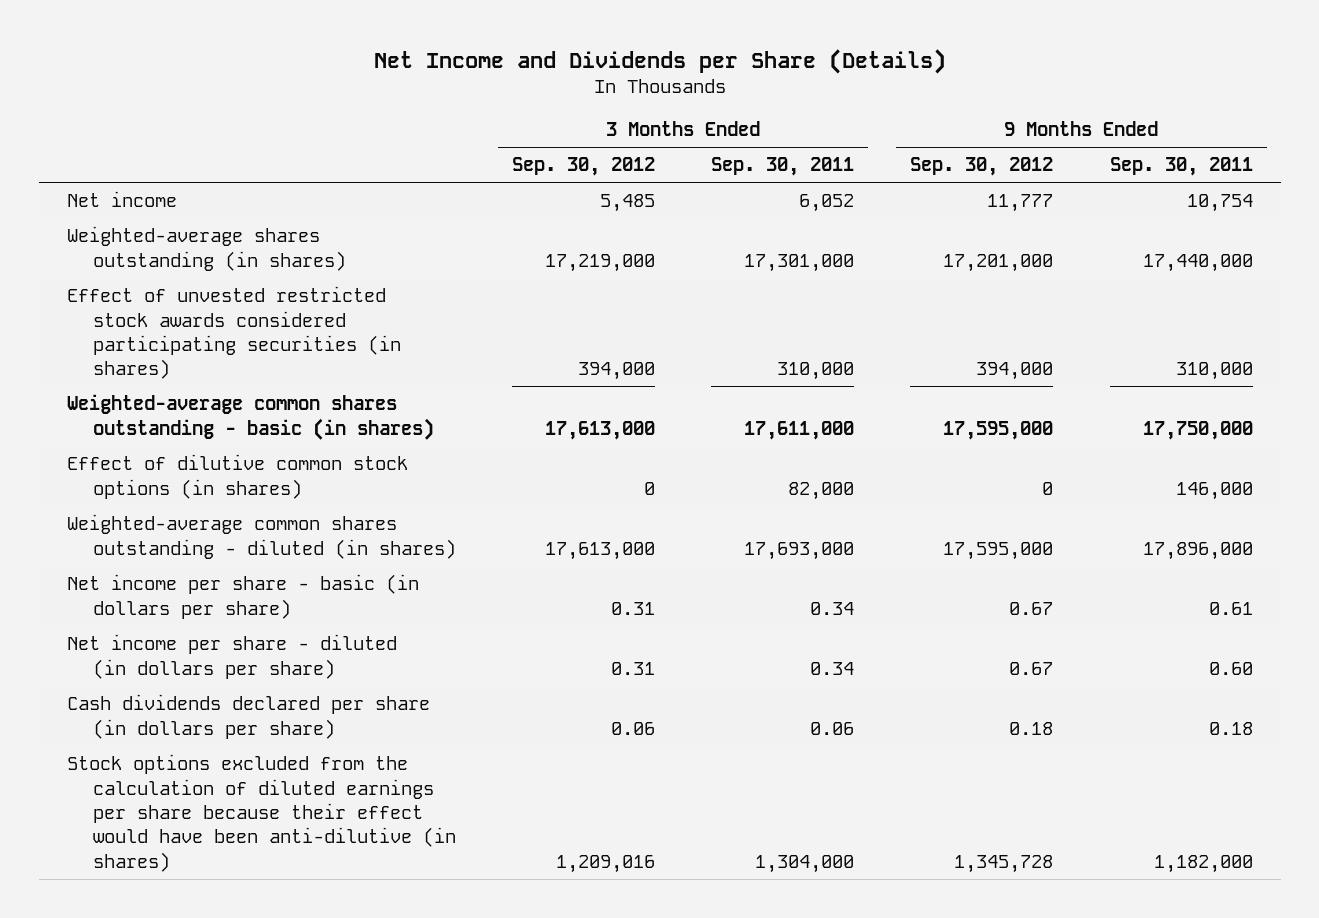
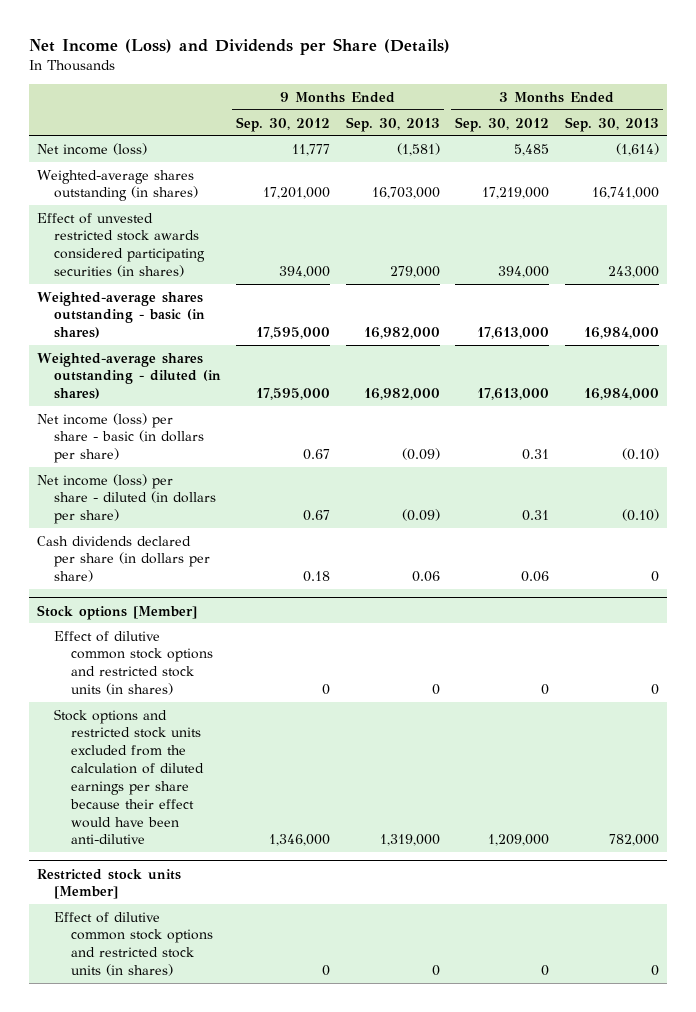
- Net Income and Dividends per Share (Details)
+ Net Income (Loss) and Dividends per Share (Details)
- | 3 Months Ended Sep. 30, 2012 | 3 Months Ended Sep. 30, 2011 | 9 Months Ended Sep. 30, 2012 | 9 Months Ended Sep. 30, 2011
+ | 9 Months Ended Sep. 30, 2012 | 9 Months Ended Sep. 30, 2013 | 3 Months Ended Sep. 30, 2012 | 3 Months Ended Sep. 30, 2013
- Net income | 5,485 | 6,052 | 11,777 | 10,754
+ Net income (loss) | 11,777 | (1,581) | 5,485 | (1,614)
- Weighted-average common shares outstanding - basic (in shares) | 17,613,000 | 17,611,000 | 17,595,000 | 17,750,000
- Effect of dilutive common stock options (in shares) | 0 | 82,000 | 0 | 146,000
- Weighted-average common shares outstanding - diluted (in shares) | 17,613,000 | 17,693,000 | 17,595,000 | 17,896,000
- Net income per share - basic (in dollars per share) | 0.31 | 0.34 | 0.67 | 0.61
- Net income per share - diluted (in dollars per share) | 0.31 | 0.34 | 0.67 | 0.60
+ Weighted-average shares outstanding - basic (in shares) | 17,595,000 | 16,982,000 | 17,613,000 | 16,984,000
+ Weighted-average shares outstanding - diluted (in shares) | 17,595,000 | 16,982,000 | 17,613,000 | 16,984,000
+ Net income (loss) per share - basic (in dollars per share) | 0.67 | (0.09) | 0.31 | (0.10)
+ Net income (loss) per share - diluted (in dollars per share) | 0.67 | (0.09) | 0.31 | (0.10)
- Stock options excluded from the calculation of diluted earnings per share because their effect would have been anti-dilutive (in shares) | 1,209,016 | 1,304,000 | 1,345,728 | 1,182,000
+ Stock options [Member]
+ Effect of dilutive common stock options and restricted stock units (in shares) | 0 | 0 | 0 | 0
+ Stock options and restricted stock units excluded from the calculation of diluted earnings per share because their effect would have been anti-dilutive | 1,346,000 | 1,319,000 | 1,209,000 | 782,000
+ Restricted stock units [Member]
+ Effect of dilutive common stock options and restricted stock units (in shares) | 0 | 0 | 0 | 0

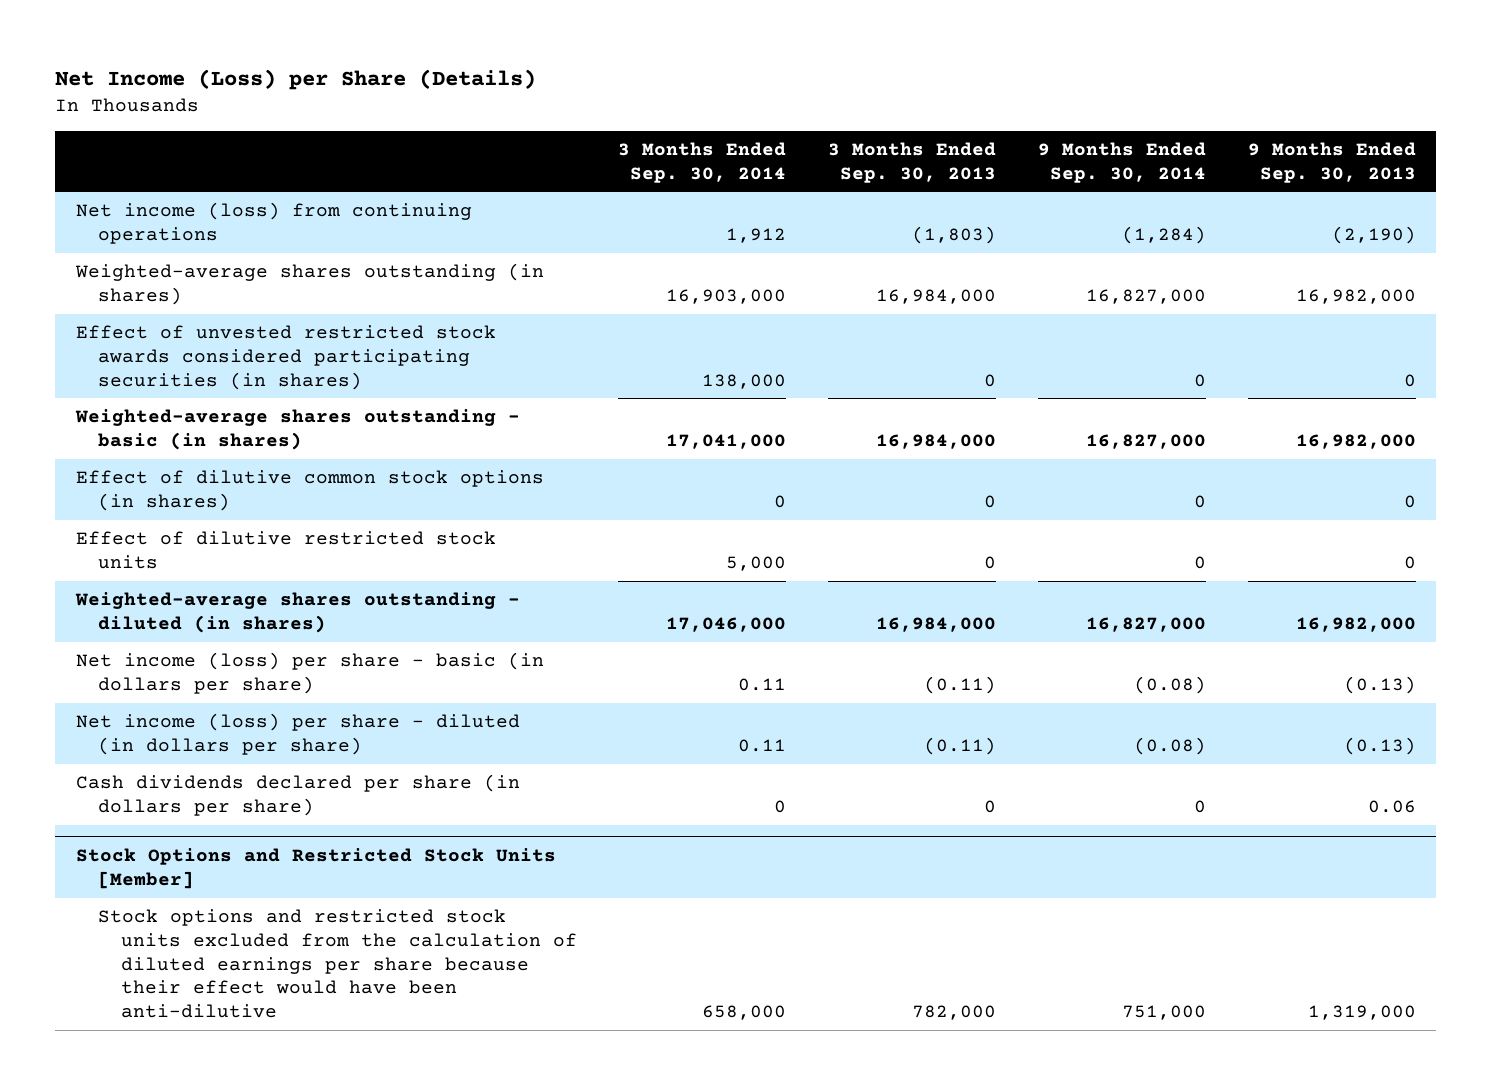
- Net Income (Loss) and Dividends per Share (Details)
+ Net Income (Loss) per Share (Details)
- | 9 Months Ended Sep. 30, 2012 | 9 Months Ended Sep. 30, 2013 | 3 Months Ended Sep. 30, 2012 | 3 Months Ended Sep. 30, 2013
+ | 3 Months Ended Sep. 30, 2014 | 3 Months Ended Sep. 30, 2013 | 9 Months Ended Sep. 30, 2014 | 9 Months Ended Sep. 30, 2013
- Net income (loss) | 11,777 | (1,581) | 5,485 | (1,614)
- Weighted-average shares outstanding (in shares) | 17,201,000 | 16,703,000 | 17,219,000 | 16,741,000
- Effect of unvested restricted stock awards considered participating securities (in shares) | 394,000 | 279,000 | 394,000 | 243,000
+ Net income (loss) from continuing operations | 1,912 | (1,803) | (1,284) | (2,190)
+ Weighted-average shares outstanding (in shares) | 16,903,000 | 16,984,000 | 16,827,000 | 16,982,000
+ Effect of unvested restricted stock awards considered participating securities (in shares) | 138,000 | 0 | 0 | 0
+ Effect of dilutive common stock options (in shares) | 0 | 0 | 0 | 0
+ Effect of dilutive restricted stock units | 5,000 | 0 | 0 | 0
- Net income (loss) per share - basic (in dollars per share) | 0.67 | (0.09) | 0.31 | (0.10)
- Net income (loss) per share - diluted (in dollars per share) | 0.67 | (0.09) | 0.31 | (0.10)
+ Net income (loss) per share - basic (in dollars per share) | 0.11 | (0.11) | (0.08) | (0.13)
+ Net income (loss) per share - diluted (in dollars per share) | 0.11 | (0.11) | (0.08) | (0.13)
- Stock options [Member]
- Effect of dilutive common stock options and restricted stock units (in shares) | 0 | 0 | 0 | 0
+ Stock Options and Restricted Stock Units [Member]
- Restricted stock units [Member]
- Effect of dilutive common stock options and restricted stock units (in shares) | 0 | 0 | 0 | 0

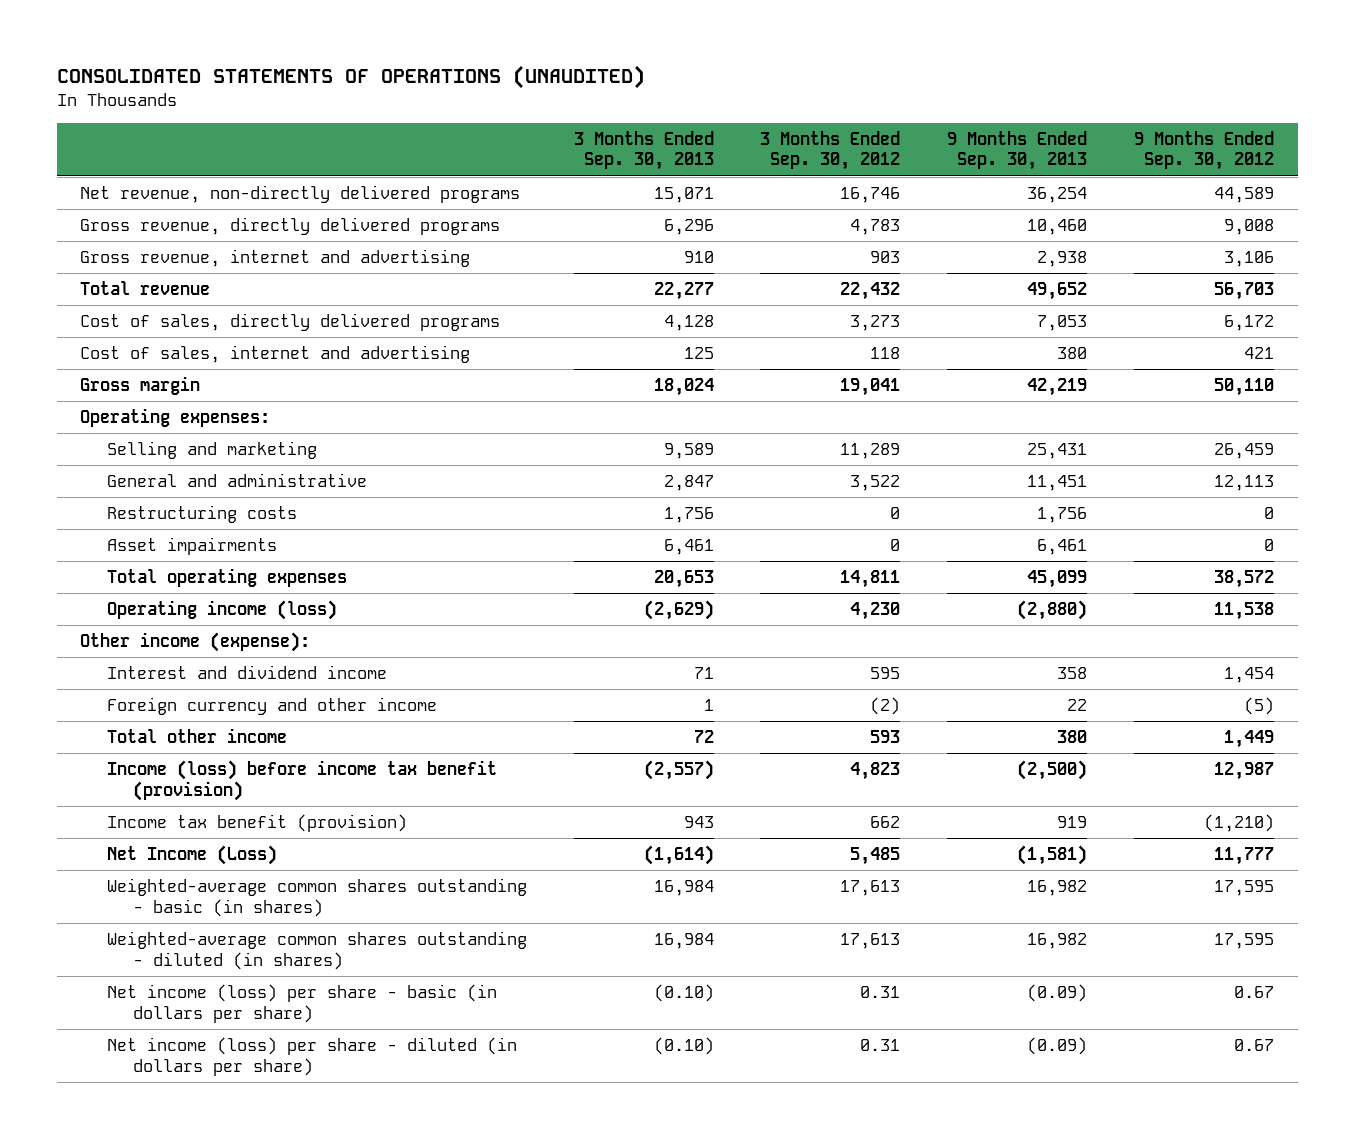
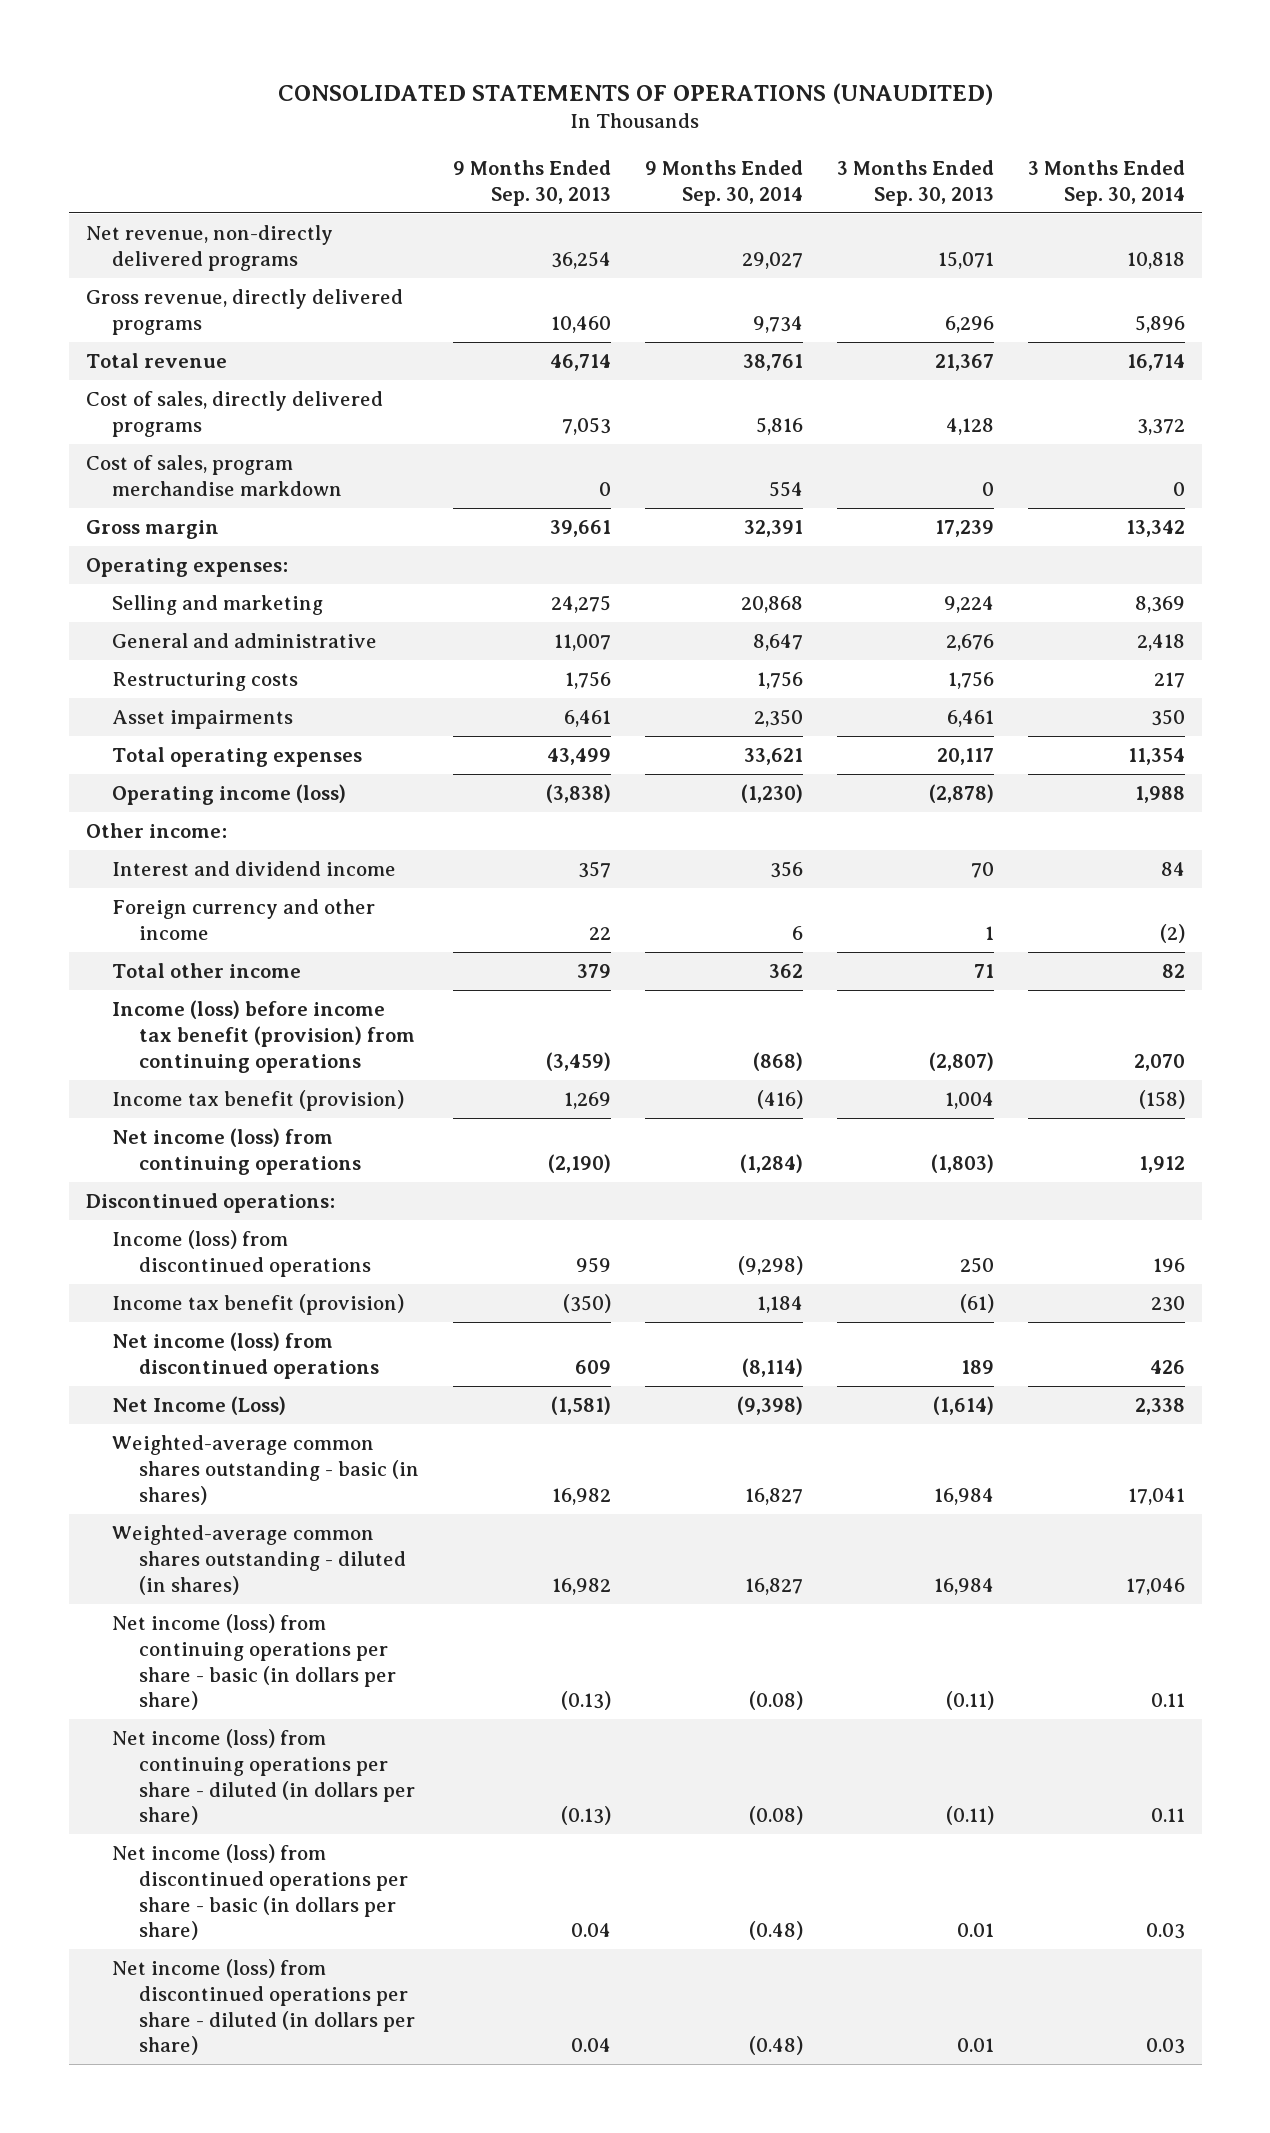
- | 3 Months Ended Sep. 30, 2013 | 3 Months Ended Sep. 30, 2012 | 9 Months Ended Sep. 30, 2013 | 9 Months Ended Sep. 30, 2012
+ | 9 Months Ended Sep. 30, 2013 | 9 Months Ended Sep. 30, 2014 | 3 Months Ended Sep. 30, 2013 | 3 Months Ended Sep. 30, 2014
- Gross revenue, internet and advertising | 910 | 903 | 2,938 | 3,106
- Total revenue | 22,277 | 22,432 | 49,652 | 56,703
+ Total revenue | 46,714 | 38,761 | 21,367 | 16,714
- Cost of sales, internet and advertising | 125 | 118 | 380 | 421
- Gross margin | 18,024 | 19,041 | 42,219 | 50,110
+ Cost of sales, program merchandise markdown | 0 | 554 | 0 | 0
+ Gross margin | 39,661 | 32,391 | 17,239 | 13,342
- Selling and marketing | 9,589 | 11,289 | 25,431 | 26,459
- General and administrative | 2,847 | 3,522 | 11,451 | 12,113
+ Selling and marketing | 24,275 | 20,868 | 9,224 | 8,369
+ General and administrative | 11,007 | 8,647 | 2,676 | 2,418
- Total operating expenses | 20,653 | 14,811 | 45,099 | 38,572
- Operating income (loss) | (2,629) | 4,230 | (2,880) | 11,538
- Other income (expense):
- Interest and dividend income | 71 | 595 | 358 | 1,454
+ Total operating expenses | 43,499 | 33,621 | 20,117 | 11,354
+ Operating income (loss) | (3,838) | (1,230) | (2,878) | 1,988
+ Other income:
+ Interest and dividend income | 357 | 356 | 70 | 84
- Total other income | 72 | 593 | 380 | 1,449
- Income (loss) before income tax benefit (provision) | (2,557) | 4,823 | (2,500) | 12,987
- Income tax benefit (provision) | 943 | 662 | 919 | (1,210)
+ Total other income | 379 | 362 | 71 | 82
+ Income (loss) before income tax benefit (provision) from continuing operations | (3,459) | (868) | (2,807) | 2,070
+ Income tax benefit (provision) | 1,269 | (416) | 1,004 | (158)
+ Net income (loss) from continuing operations | (2,190) | (1,284) | (1,803) | 1,912
+ Discontinued operations:
+ Income (loss) from discontinued operations | 959 | (9,298) | 250 | 196
+ Income tax benefit (provision) | (350) | 1,184 | (61) | 230
+ Net income (loss) from discontinued operations | 609 | (8,114) | 189 | 426
- Net income (loss) per share - basic (in dollars per share) | (0.10) | 0.31 | (0.09) | 0.67
- Net income (loss) per share - diluted (in dollars per share) | (0.10) | 0.31 | (0.09) | 0.67
+ Net income (loss) from continuing operations per share - basic (in dollars per share) | (0.13) | (0.08) | (0.11) | 0.11
+ Net income (loss) from continuing operations per share - diluted (in dollars per share) | (0.13) | (0.08) | (0.11) | 0.11
+ Net income (loss) from discontinued operations per share - basic (in dollars per share) | 0.04 | (0.48) | 0.01 | 0.03
+ Net income (loss) from discontinued operations per share - diluted (in dollars per share) | 0.04 | (0.48) | 0.01 | 0.03

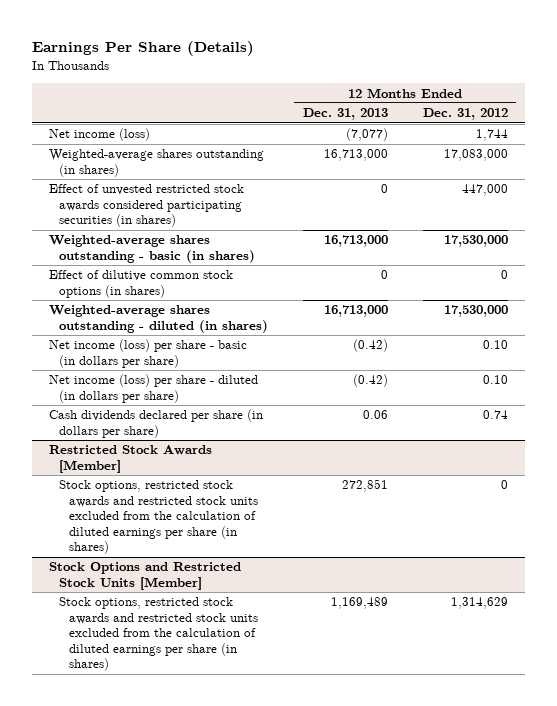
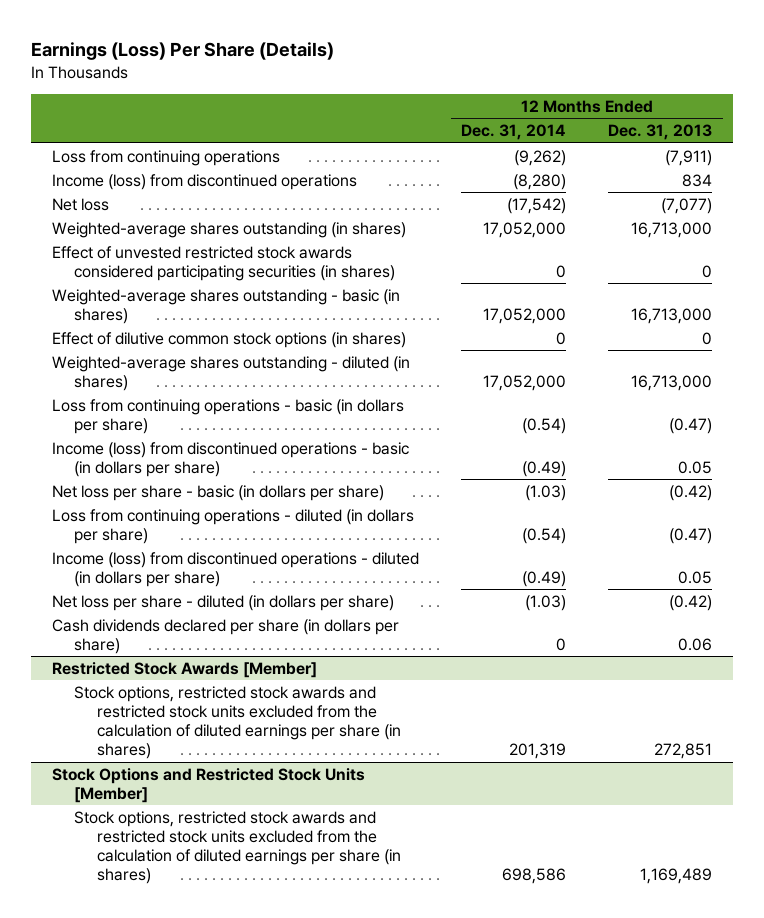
- Earnings Per Share (Details)
+ Earnings (Loss) Per Share (Details)
- | 12 Months Ended Dec. 31, 2013 | 12 Months Ended Dec. 31, 2012
+ | 12 Months Ended Dec. 31, 2014 | 12 Months Ended Dec. 31, 2013
- Net income (loss) | (7,077) | 1,744
+ Loss from continuing operations | (9,262) | (7,911)
+ Income (loss) from discontinued operations | (8,280) | 834
+ Net loss | (17,542) | (7,077)
- Net income (loss) per share - basic (in dollars per share) | (0.42) | 0.10
- Net income (loss) per share - diluted (in dollars per share) | (0.42) | 0.10
+ Loss from continuing operations - basic (in dollars per share) | (0.54) | (0.47)
+ Income (loss) from discontinued operations - basic (in dollars per share) | (0.49) | 0.05
+ Net loss per share - basic (in dollars per share) | (1.03) | (0.42)
+ Loss from continuing operations - diluted (in dollars per share) | (0.54) | (0.47)
+ Income (loss) from discontinued operations - diluted (in dollars per share) | (0.49) | 0.05
+ Net loss per share - diluted (in dollars per share) | (1.03) | (0.42)

